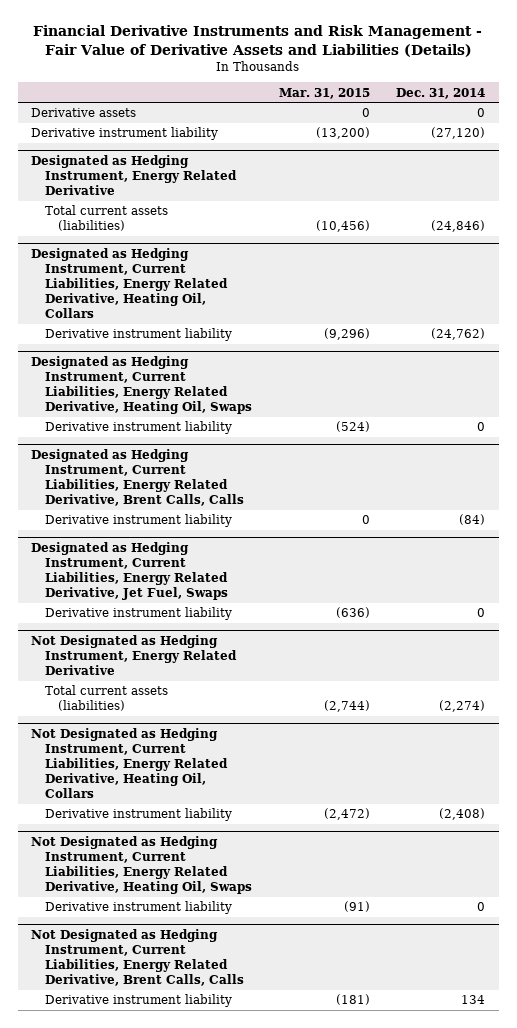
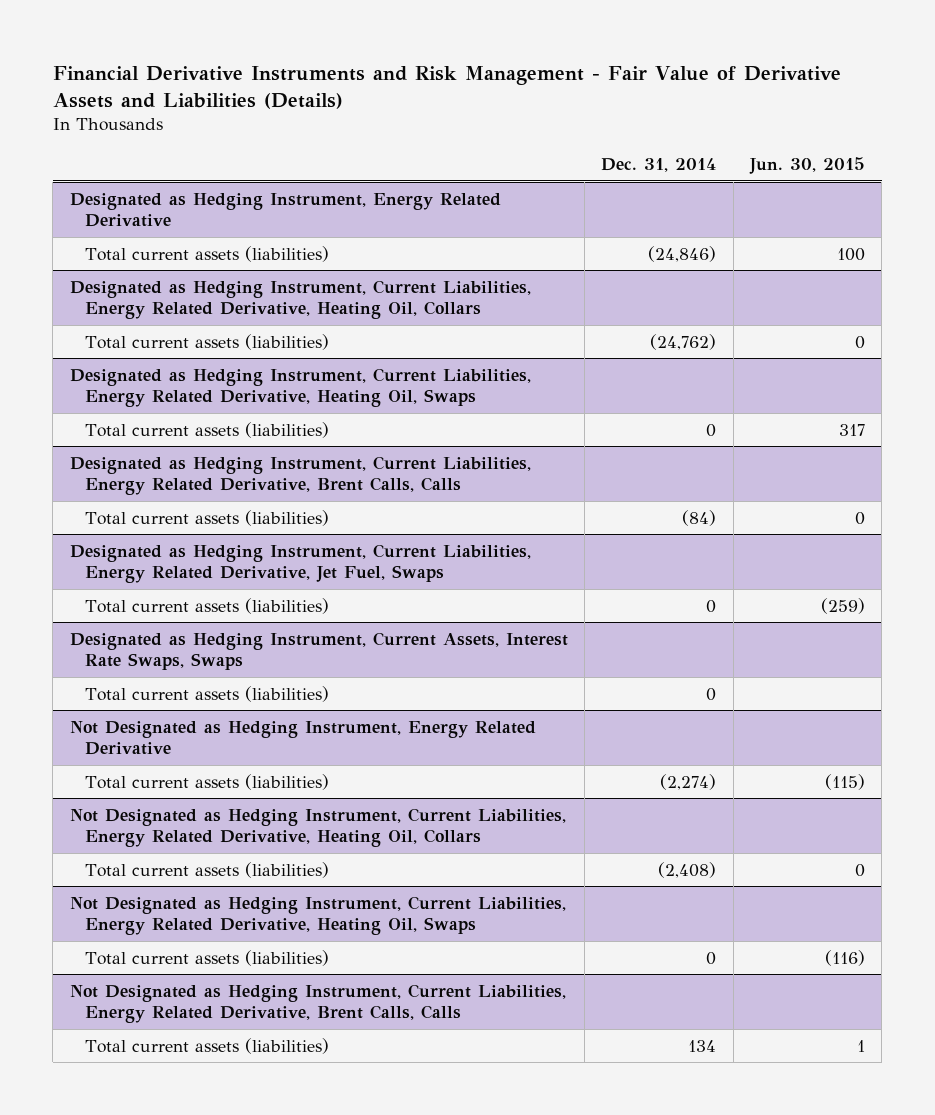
- | Mar. 31, 2015 | Dec. 31, 2014
+ | Dec. 31, 2014 | Jun. 30, 2015
- Derivative assets | 0 | 0
- Derivative instrument liability | (13,200) | (27,120)
@ Designated as Hedging Instrument, Current Liabilities, Energy Related Derivative, Heating Oil, Collars
- Derivative instrument liability | (9,296) | (24,762)
+ Total current assets (liabilities) | (24,762) | 0
@ Designated as Hedging Instrument, Current Liabilities, Energy Related Derivative, Heating Oil, Swaps
- Derivative instrument liability | (524) | 0
+ Total current assets (liabilities) | 0 | 317
@ Designated as Hedging Instrument, Current Liabilities, Energy Related Derivative, Brent Calls, Calls
- Derivative instrument liability | 0 | (84)
+ Total current assets (liabilities) | (84) | 0
@ Designated as Hedging Instrument, Current Liabilities, Energy Related Derivative, Jet Fuel, Swaps
- Derivative instrument liability | (636) | 0
+ Total current assets (liabilities) | 0 | (259)
+ Designated as Hedging Instrument, Current Assets, Interest Rate Swaps, Swaps
+ Total current assets (liabilities) | 0 |
@ Not Designated as Hedging Instrument, Current Liabilities, Energy Related Derivative, Heating Oil, Collars
- Derivative instrument liability | (2,472) | (2,408)
+ Total current assets (liabilities) | (2,408) | 0
@ Not Designated as Hedging Instrument, Current Liabilities, Energy Related Derivative, Heating Oil, Swaps
- Derivative instrument liability | (91) | 0
+ Total current assets (liabilities) | 0 | (116)
@ Not Designated as Hedging Instrument, Current Liabilities, Energy Related Derivative, Brent Calls, Calls
- Derivative instrument liability | (181) | 134
+ Total current assets (liabilities) | 134 | 1

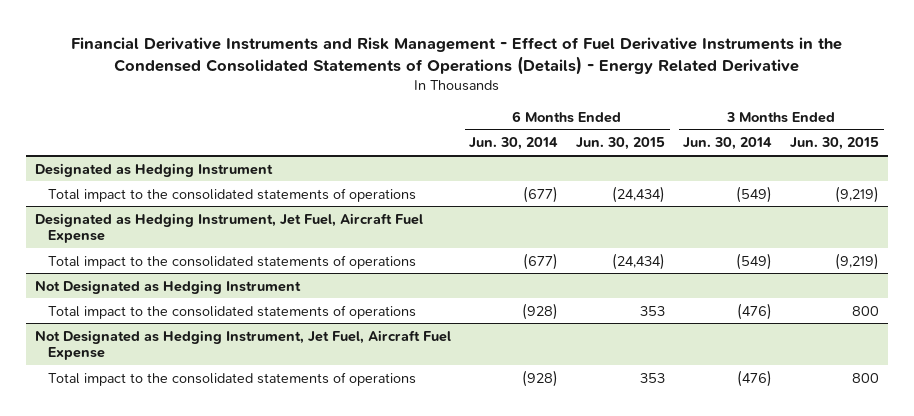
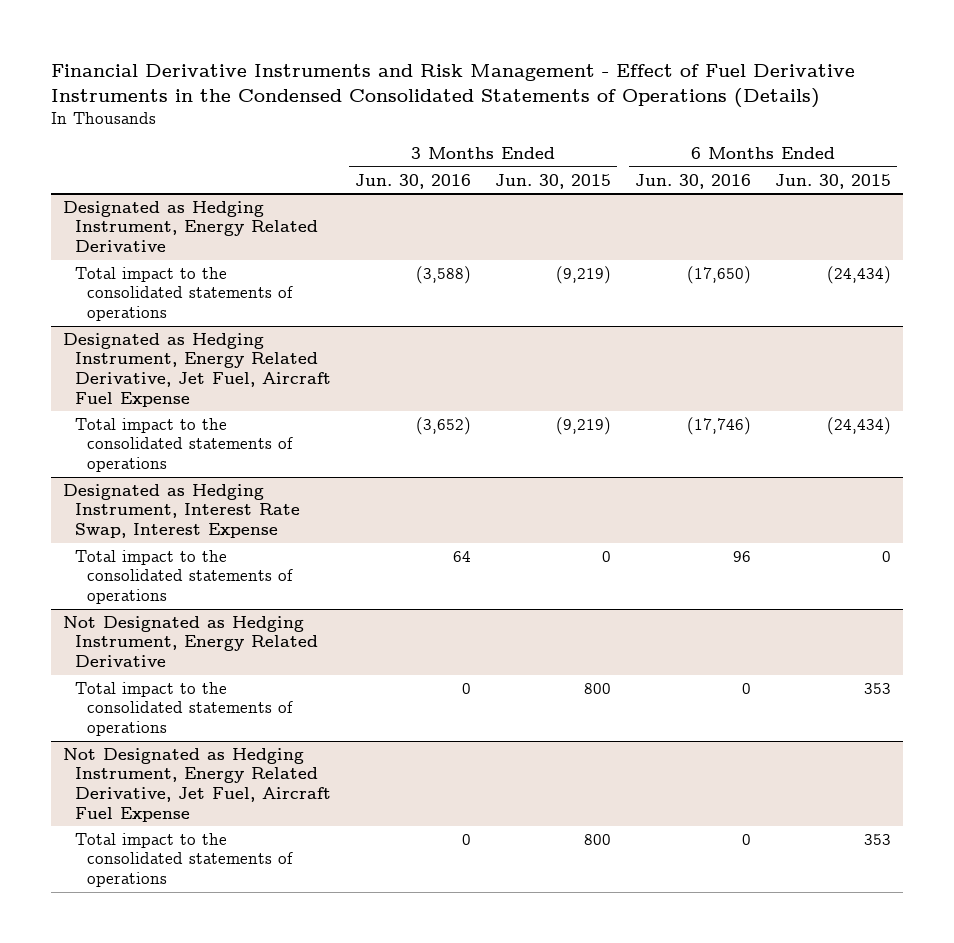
- Financial Derivative Instruments and Risk Management - Effect of Fuel Derivative Instruments in the Condensed Consolidated Statements of Operations (Details) - Energy Related Derivative
+ Financial Derivative Instruments and Risk Management - Effect of Fuel Derivative Instruments in the Condensed Consolidated Statements of Operations (Details)
- | 6 Months Ended Jun. 30, 2014 | 6 Months Ended Jun. 30, 2015 | 3 Months Ended Jun. 30, 2014 | 3 Months Ended Jun. 30, 2015
+ | 3 Months Ended Jun. 30, 2016 | 3 Months Ended Jun. 30, 2015 | 6 Months Ended Jun. 30, 2016 | 6 Months Ended Jun. 30, 2015
- Designated as Hedging Instrument
+ Designated as Hedging Instrument, Energy Related Derivative
- Designated as Hedging Instrument, Jet Fuel, Aircraft Fuel Expense
+ Designated as Hedging Instrument, Energy Related Derivative, Jet Fuel, Aircraft Fuel Expense
- Not Designated as Hedging Instrument
+ Designated as Hedging Instrument, Interest Rate Swap, Interest Expense
+ Total impact to the consolidated statements of operations | 64 | 0 | 96 | 0
+ Not Designated as Hedging Instrument, Energy Related Derivative
- Not Designated as Hedging Instrument, Jet Fuel, Aircraft Fuel Expense
+ Not Designated as Hedging Instrument, Energy Related Derivative, Jet Fuel, Aircraft Fuel Expense

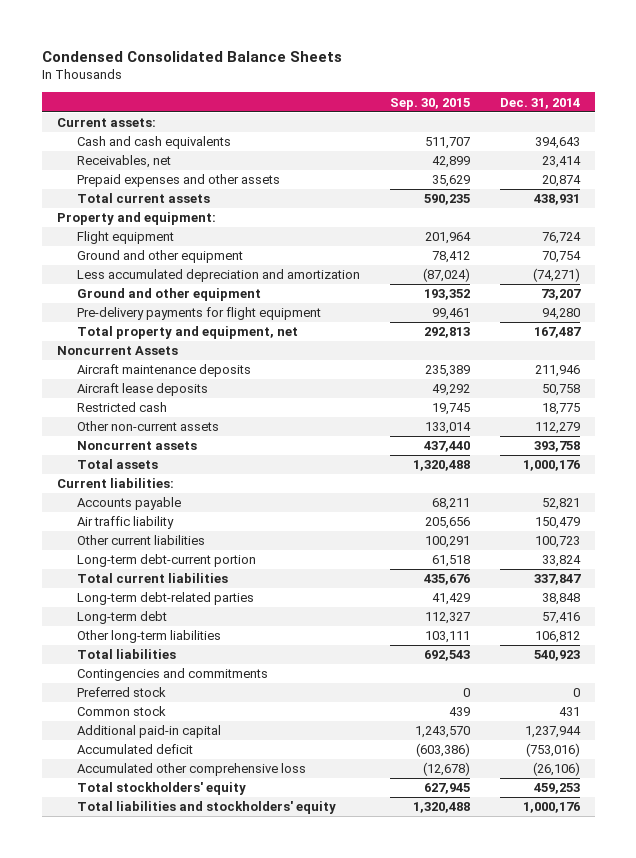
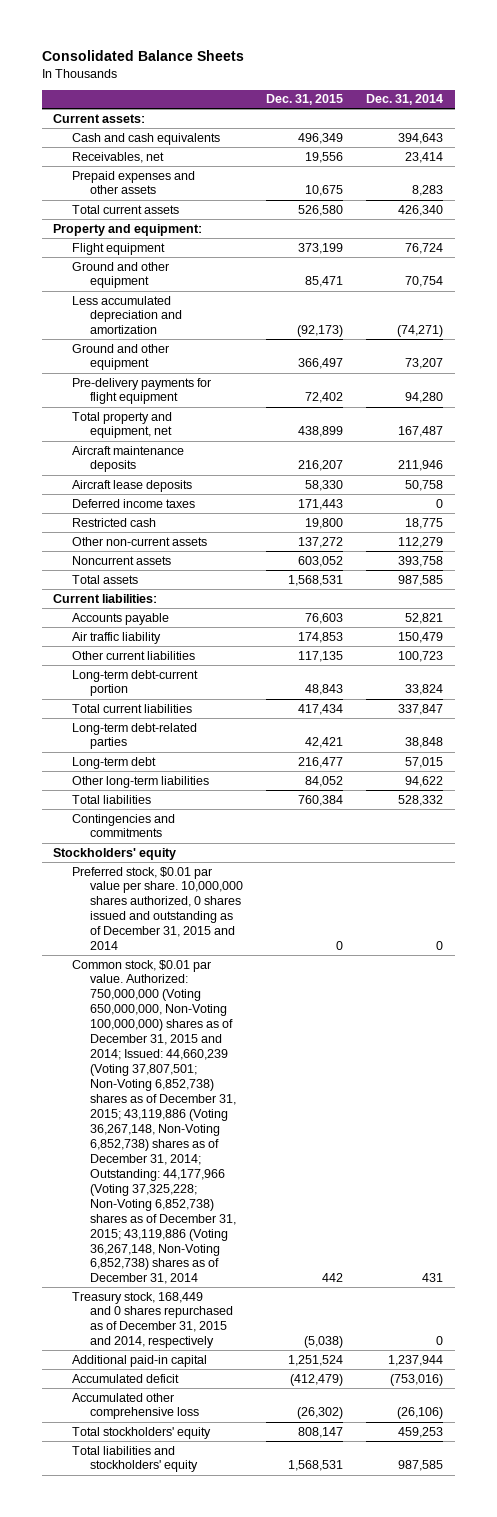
- Condensed Consolidated Balance Sheets
+ Consolidated Balance Sheets
- | Sep. 30, 2015 | Dec. 31, 2014
+ | Dec. 31, 2015 | Dec. 31, 2014
- Prepaid expenses and other assets | 35,629 | 20,874
- Total current assets | 590,235 | 438,931
+ Prepaid expenses and other assets | 10,675 | 8,283
+ Total current assets | 526,580 | 426,340
- Noncurrent Assets
+ Deferred income taxes | 171,443 | 0
- Total assets | 1,320,488 | 1,000,176
+ Total assets | 1,568,531 | 987,585
- Long-term debt | 112,327 | 57,416
- Other long-term liabilities | 103,111 | 106,812
- Total liabilities | 692,543 | 540,923
+ Long-term debt | 216,477 | 57,015
+ Other long-term liabilities | 84,052 | 94,622
+ Total liabilities | 760,384 | 528,332
- Preferred stock | 0 | 0
- Common stock | 439 | 431
+ Stockholders' equity
+ Preferred stock, $0.01 par value per share. 10,000,000 shares authorized, 0 shares issued and outstanding as of December 31, 2015 and 2014 | 0 | 0
+ Common stock, $0.01 par value. Authorized: 750,000,000 (Voting 650,000,000, Non-Voting 100,000,000) shares as of December 31, 2015 and 2014; Issued: 44,660,239 (Voting 37,807,501; Non-Voting 6,852,738) shares as of December 31, 2015; 43,119,886 (Voting 36,267,148, Non-Voting 6,852,738) shares as of December 31, 2014; Outstanding: 44,177,966 (Voting 37,325,228; Non-Voting 6,852,738) shares as of December 31, 2015; 43,119,886 (Voting 36,267,148, Non-Voting 6,852,738) shares as of December 31, 2014 | 442 | 431
+ Treasury stock, 168,449 and 0 shares repurchased as of December 31, 2015 and 2014, respectively | (5,038) | 0
- Total liabilities and stockholders' equity | 1,320,488 | 1,000,176
+ Total liabilities and stockholders' equity | 1,568,531 | 987,585

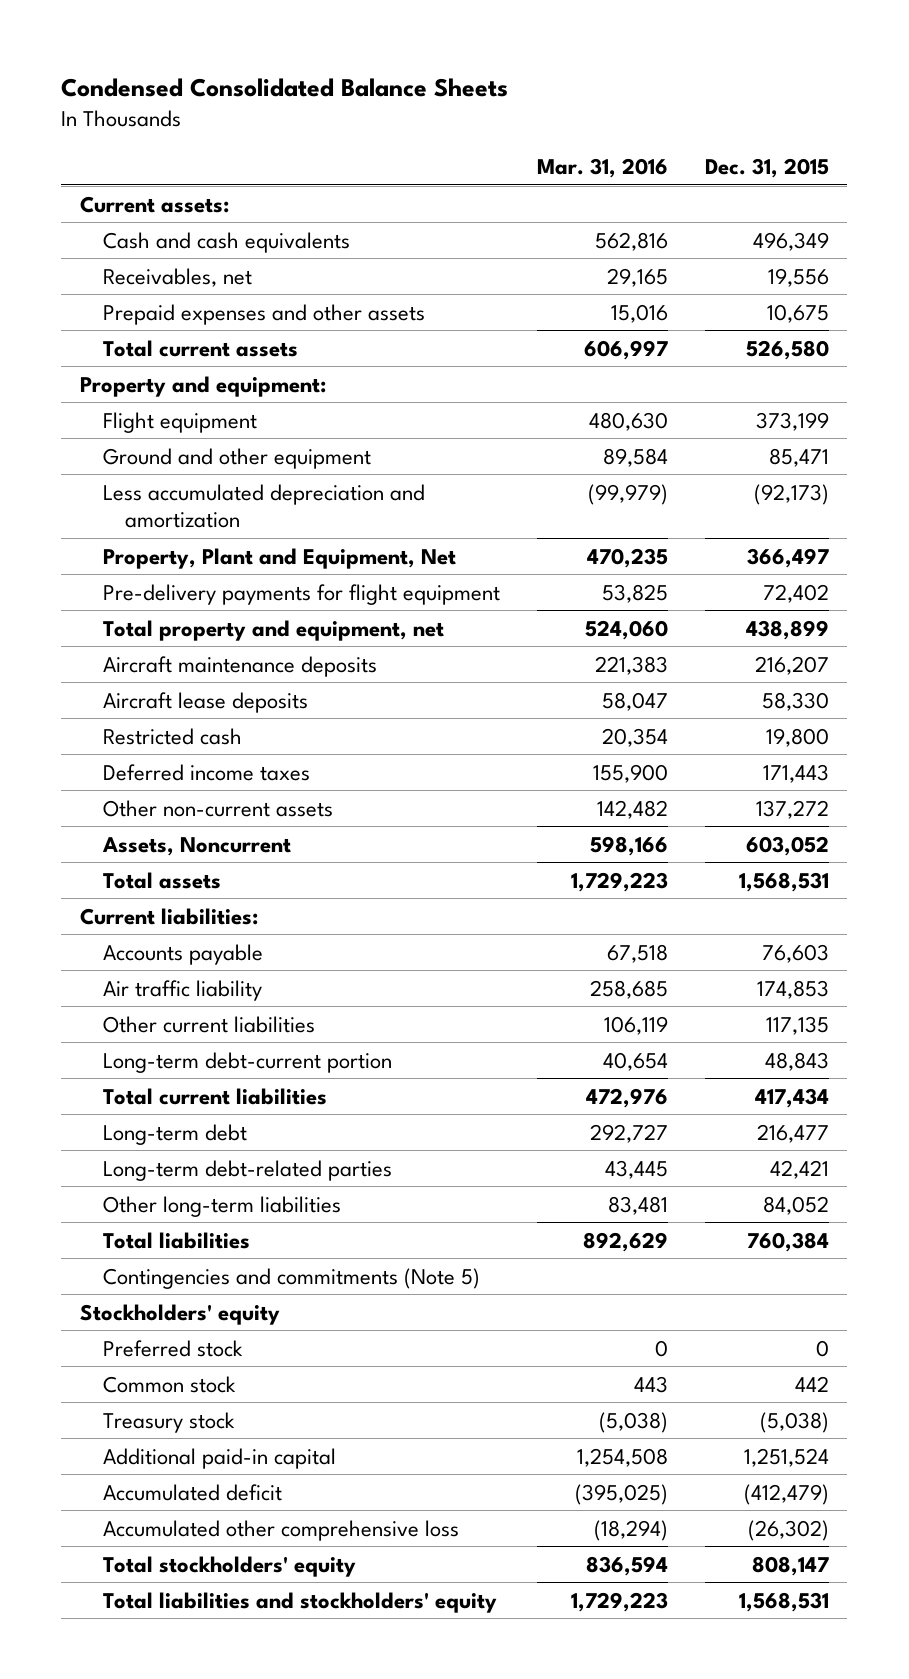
- Consolidated Balance Sheets
+ Condensed Consolidated Balance Sheets
- | Dec. 31, 2015 | Dec. 31, 2014
+ | Mar. 31, 2016 | Dec. 31, 2015
- Ground and other equipment | 366,497 | 73,207
+ Property, Plant and Equipment, Net | 470,235 | 366,497
moved down: Deferred income taxes | 155,900 | 171,443
- Noncurrent assets | 603,052 | 393,758
+ Assets, Noncurrent | 598,166 | 603,052
moved down: Long-term debt-related parties | 43,445 | 42,421
- Contingencies and commitments
+ Contingencies and commitments (Note 5)
- Preferred stock, $0.01 par value per share. 10,000,000 shares authorized, 0 shares issued and outstanding as of December 31, 2015 and 2014 | 0 | 0
- Common stock, $0.01 par value. Authorized: 750,000,000 (Voting 650,000,000, Non-Voting 100,000,000) shares as of December 31, 2015 and 2014; Issued: 44,660,239 (Voting 37,807,501; Non-Voting 6,852,738) shares as of December 31, 2015; 43,119,886 (Voting 36,267,148, Non-Voting 6,852,738) shares as of December 31, 2014; Outstanding: 44,177,966 (Voting 37,325,228; Non-Voting 6,852,738) shares as of December 31, 2015; 43,119,886 (Voting 36,267,148, Non-Voting 6,852,738) shares as of December 31, 2014 | 442 | 431
- Treasury stock, 168,449 and 0 shares repurchased as of December 31, 2015 and 2014, respectively | (5,038) | 0
+ Preferred stock | 0 | 0
+ Common stock | 443 | 442
+ Treasury stock | (5,038) | (5,038)

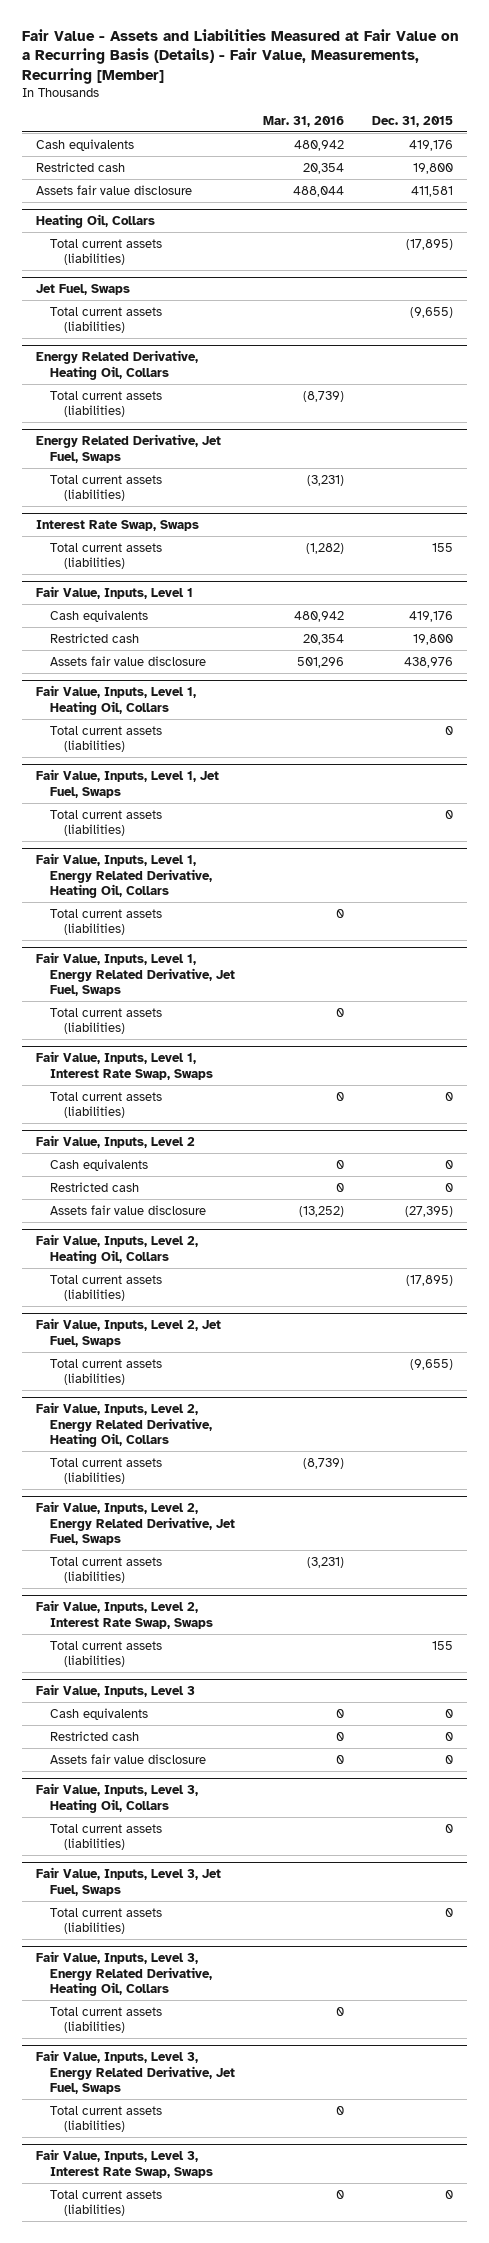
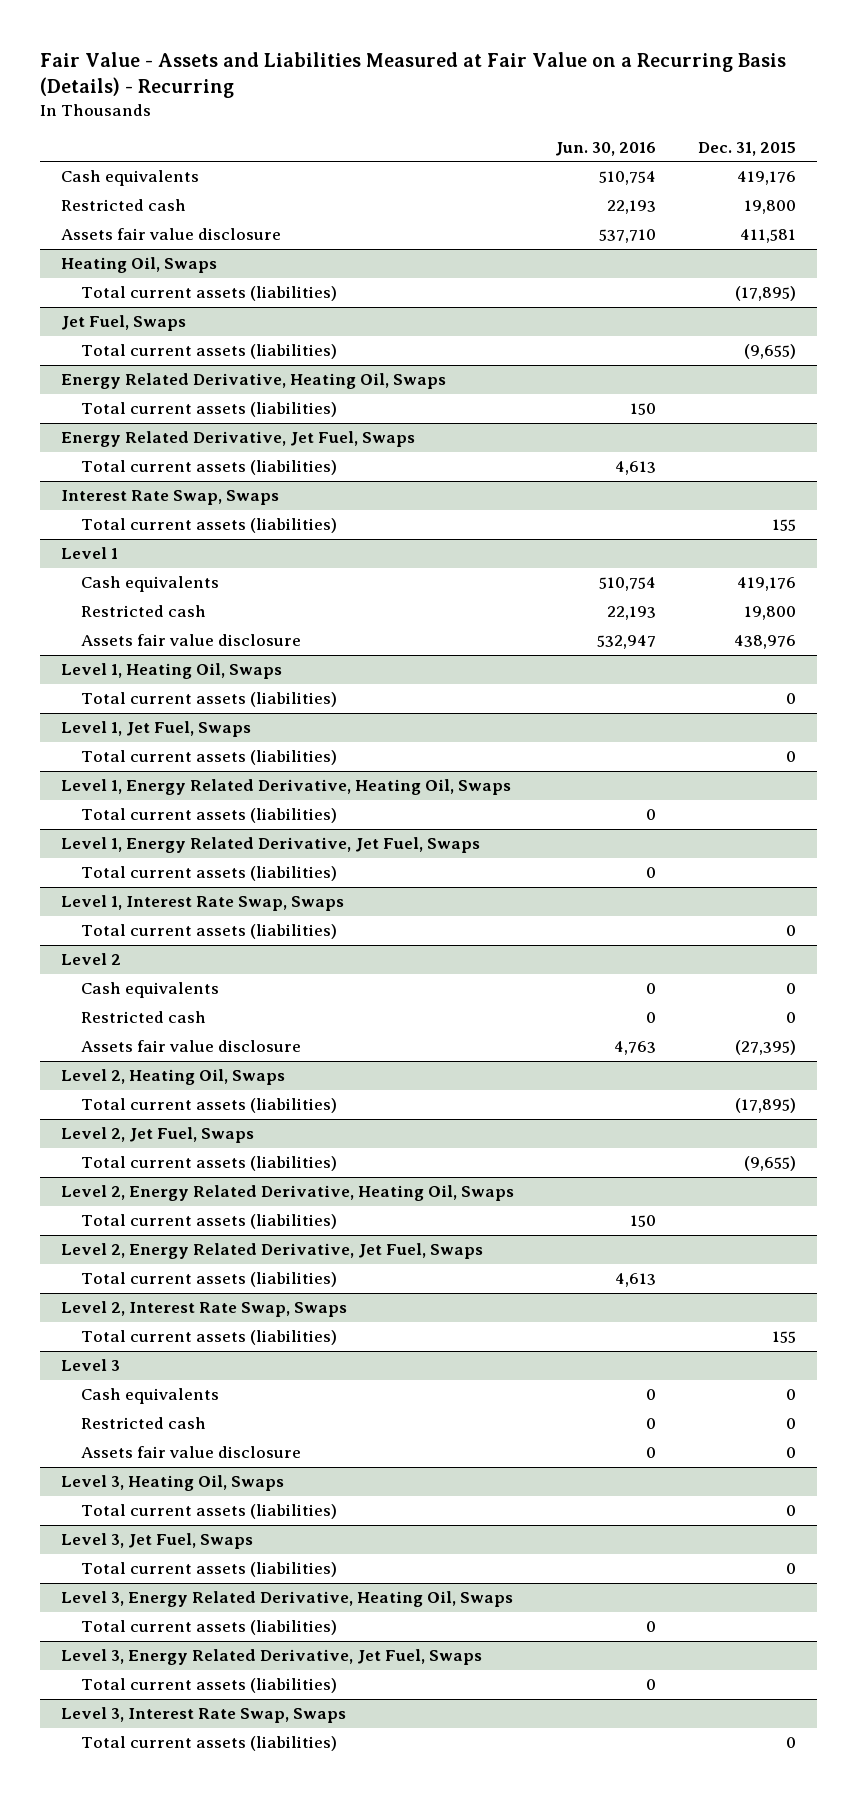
- Fair Value - Assets and Liabilities Measured at Fair Value on a Recurring Basis (Details) - Fair Value, Measurements, Recurring [Member]
+ Fair Value - Assets and Liabilities Measured at Fair Value on a Recurring Basis (Details) - Recurring
- | Mar. 31, 2016 | Dec. 31, 2015
+ | Jun. 30, 2016 | Dec. 31, 2015
- Heating Oil, Collars
+ Heating Oil, Swaps
- Energy Related Derivative, Heating Oil, Collars
+ Energy Related Derivative, Heating Oil, Swaps
- Fair Value, Inputs, Level 1
+ Level 1
- Fair Value, Inputs, Level 1, Heating Oil, Collars
+ Level 1, Heating Oil, Swaps
- Fair Value, Inputs, Level 1, Jet Fuel, Swaps
+ Level 1, Jet Fuel, Swaps
- Fair Value, Inputs, Level 1, Energy Related Derivative, Heating Oil, Collars
+ Level 1, Energy Related Derivative, Heating Oil, Swaps
- Fair Value, Inputs, Level 1, Energy Related Derivative, Jet Fuel, Swaps
+ Level 1, Energy Related Derivative, Jet Fuel, Swaps
- Fair Value, Inputs, Level 1, Interest Rate Swap, Swaps
+ Level 1, Interest Rate Swap, Swaps
- Fair Value, Inputs, Level 2
+ Level 2
- Fair Value, Inputs, Level 2, Heating Oil, Collars
+ Level 2, Heating Oil, Swaps
- Fair Value, Inputs, Level 2, Jet Fuel, Swaps
+ Level 2, Jet Fuel, Swaps
- Fair Value, Inputs, Level 2, Energy Related Derivative, Heating Oil, Collars
+ Level 2, Energy Related Derivative, Heating Oil, Swaps
- Fair Value, Inputs, Level 2, Energy Related Derivative, Jet Fuel, Swaps
+ Level 2, Energy Related Derivative, Jet Fuel, Swaps
- Fair Value, Inputs, Level 2, Interest Rate Swap, Swaps
+ Level 2, Interest Rate Swap, Swaps
- Fair Value, Inputs, Level 3
+ Level 3
- Fair Value, Inputs, Level 3, Heating Oil, Collars
+ Level 3, Heating Oil, Swaps
- Fair Value, Inputs, Level 3, Jet Fuel, Swaps
+ Level 3, Jet Fuel, Swaps
- Fair Value, Inputs, Level 3, Energy Related Derivative, Heating Oil, Collars
+ Level 3, Energy Related Derivative, Heating Oil, Swaps
- Fair Value, Inputs, Level 3, Energy Related Derivative, Jet Fuel, Swaps
+ Level 3, Energy Related Derivative, Jet Fuel, Swaps
- Fair Value, Inputs, Level 3, Interest Rate Swap, Swaps
+ Level 3, Interest Rate Swap, Swaps

